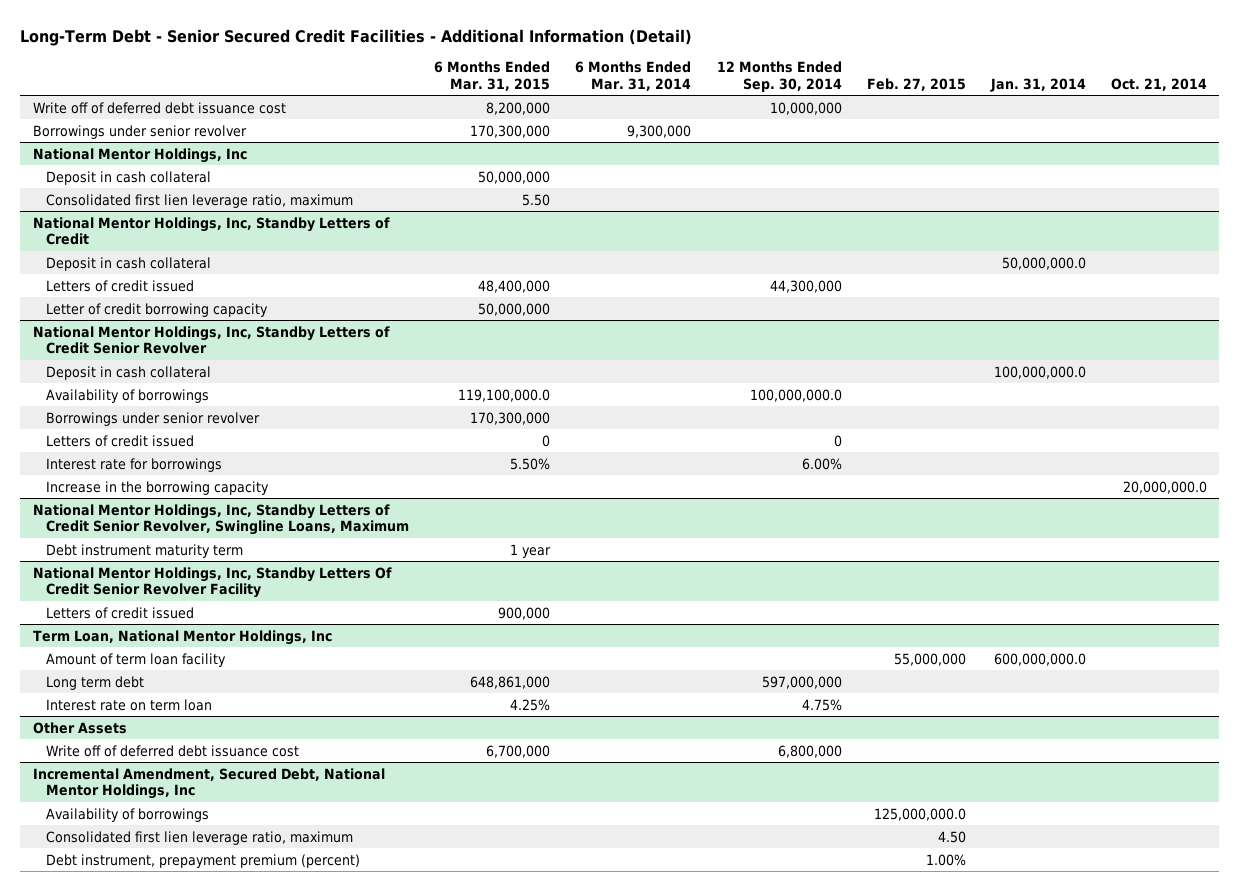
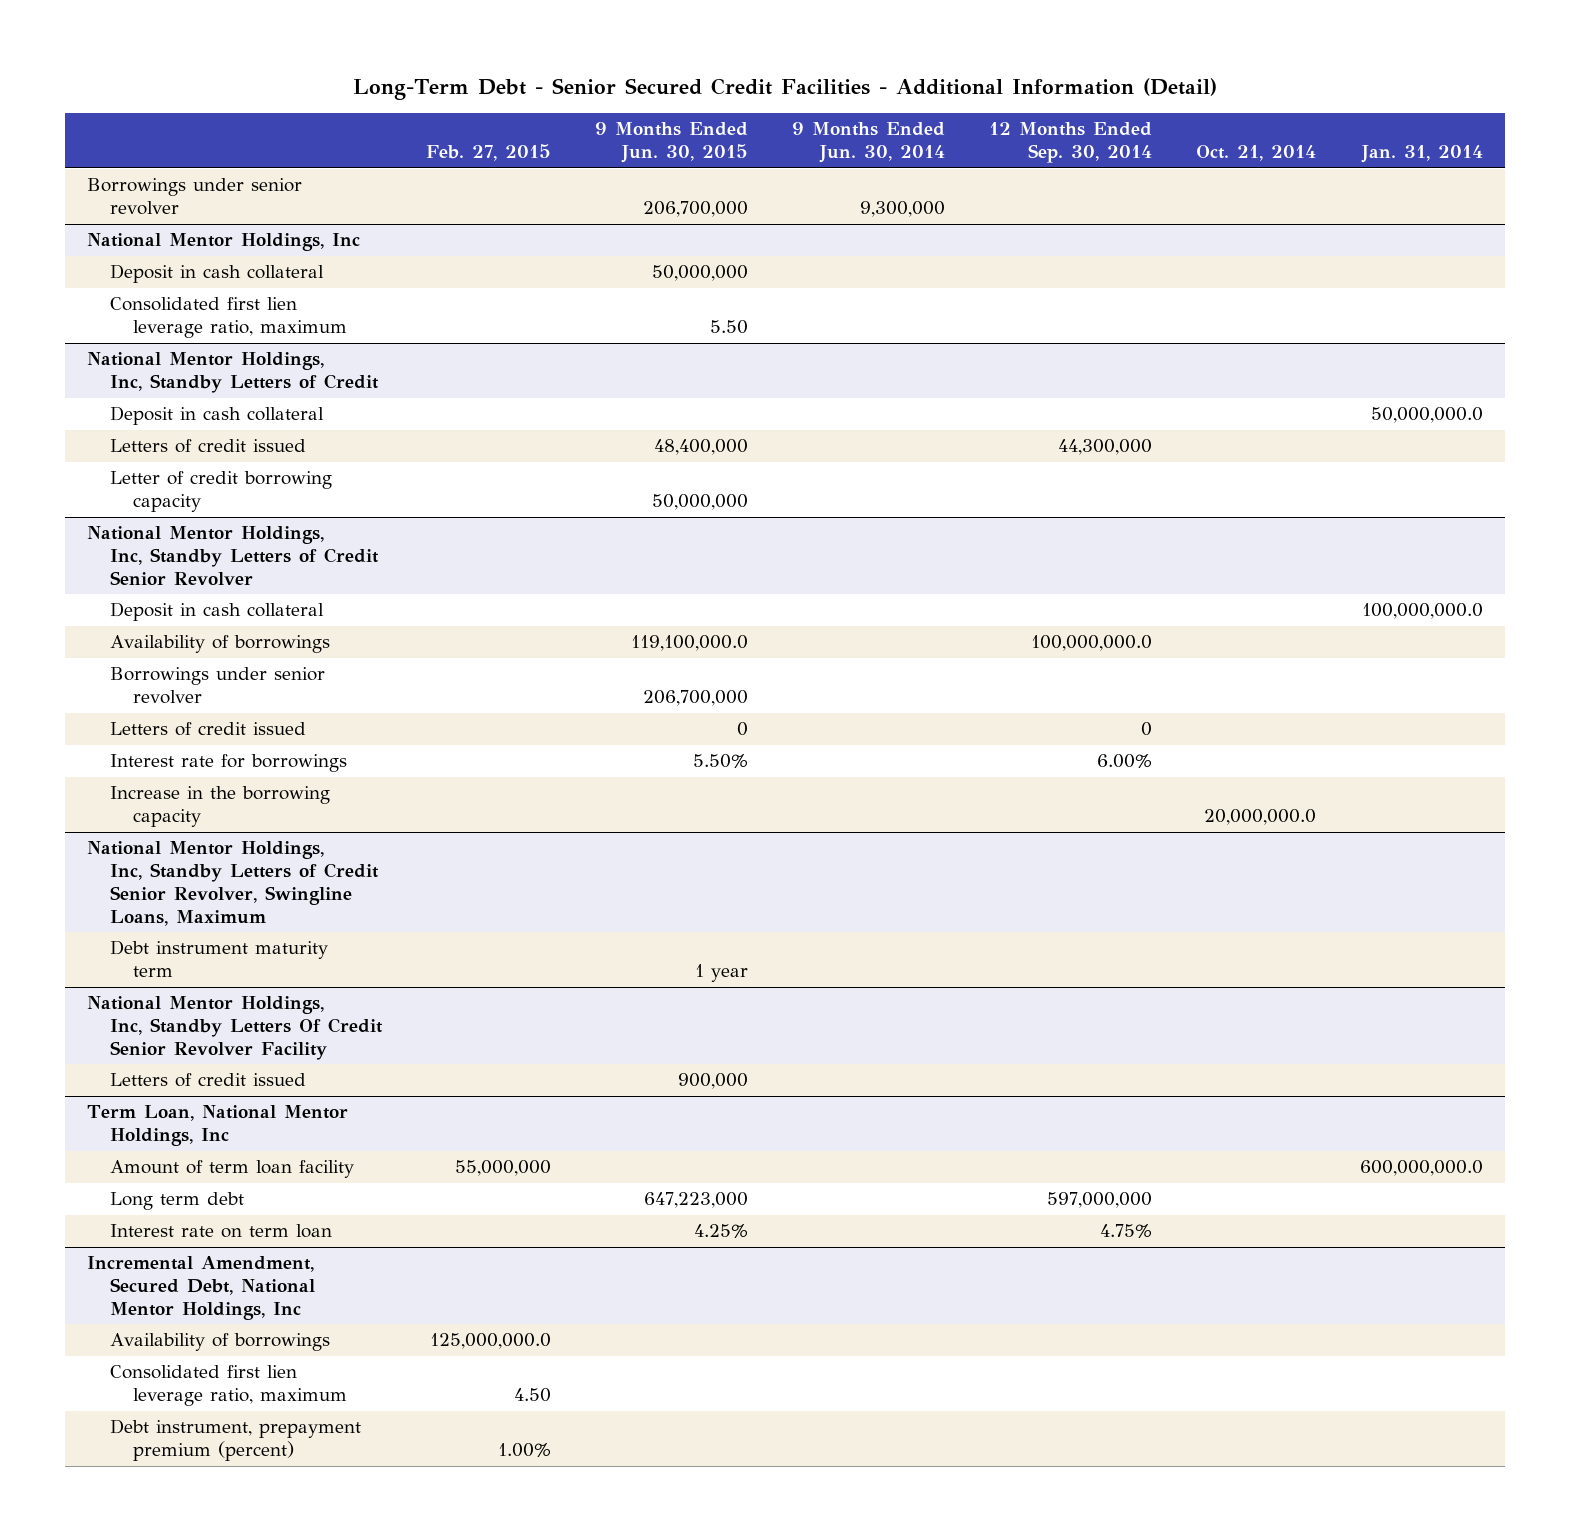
- | 6 Months Ended Mar. 31, 2015 | 6 Months Ended Mar. 31, 2014 | 12 Months Ended Sep. 30, 2014 | Feb. 27, 2015 | Jan. 31, 2014 | Oct. 21, 2014
+ | Feb. 27, 2015 | 9 Months Ended Jun. 30, 2015 | 9 Months Ended Jun. 30, 2014 | 12 Months Ended Sep. 30, 2014 | Oct. 21, 2014 | Jan. 31, 2014
- Write off of deferred debt issuance cost | 8,200,000 | | 10,000,000 | | |
- Other Assets
- Write off of deferred debt issuance cost | 6,700,000 | | 6,800,000 | | |

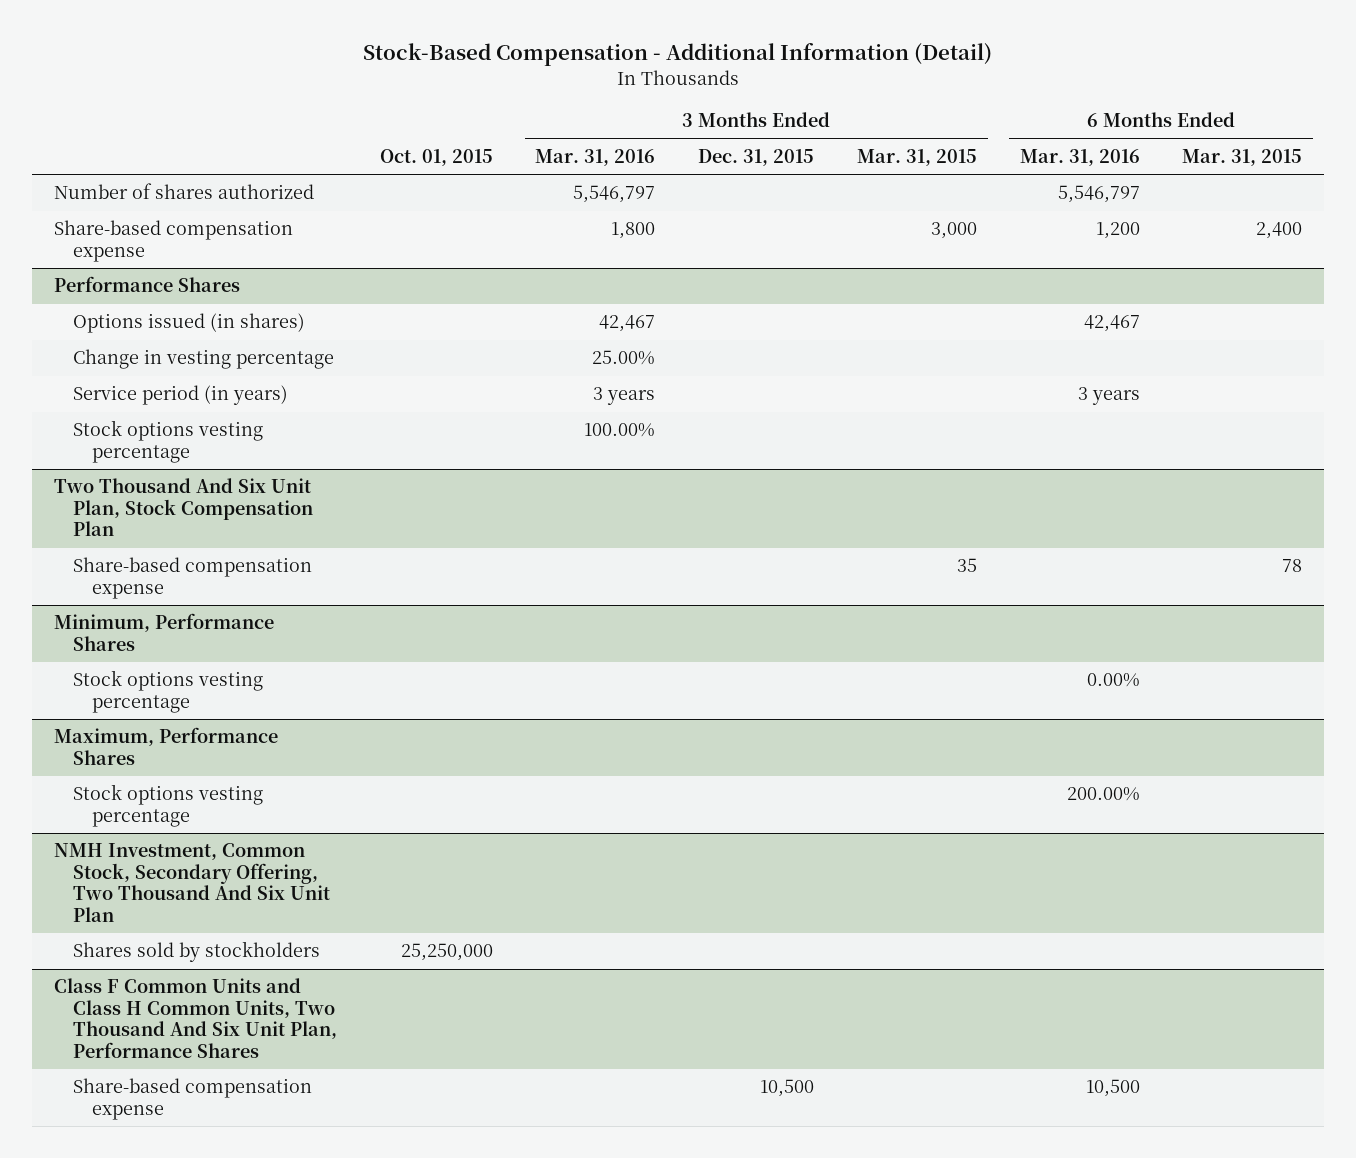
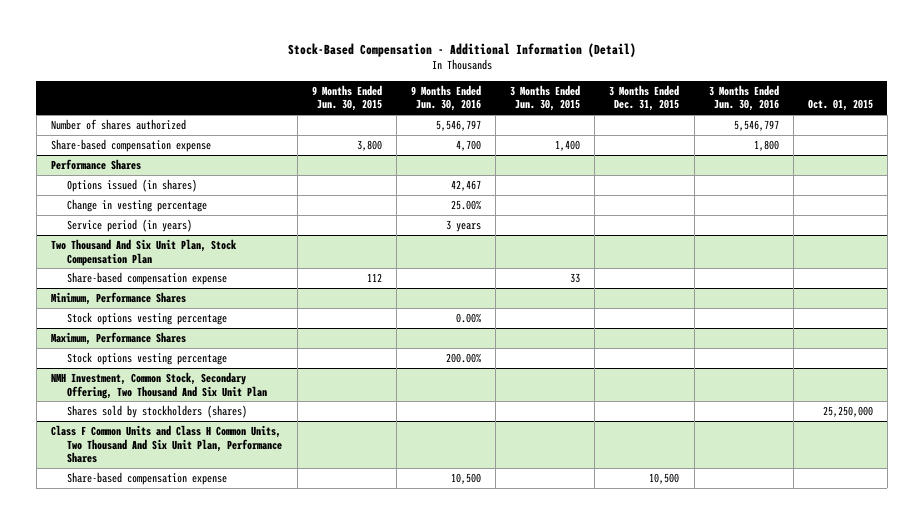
- | Oct. 01, 2015 | 3 Months Ended Mar. 31, 2016 | 3 Months Ended Dec. 31, 2015 | 3 Months Ended Mar. 31, 2015 | 6 Months Ended Mar. 31, 2016 | 6 Months Ended Mar. 31, 2015
+ | 9 Months Ended Jun. 30, 2015 | 9 Months Ended Jun. 30, 2016 | 3 Months Ended Jun. 30, 2015 | 3 Months Ended Dec. 31, 2015 | 3 Months Ended Jun. 30, 2016 | Oct. 01, 2015
@ Performance Shares
- Stock options vesting percentage | | 100.00% | | | |
@ NMH Investment, Common Stock, Secondary Offering, Two Thousand And Six Unit Plan
- Shares sold by stockholders | 25,250,000 | | | | |
+ Shares sold by stockholders (shares) | | | | | | 25,250,000

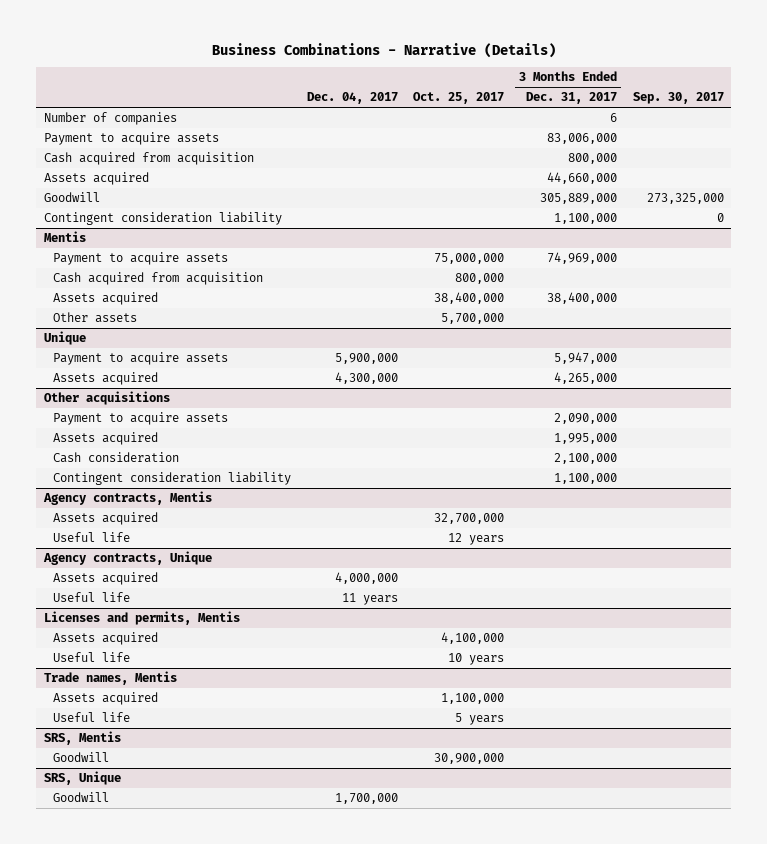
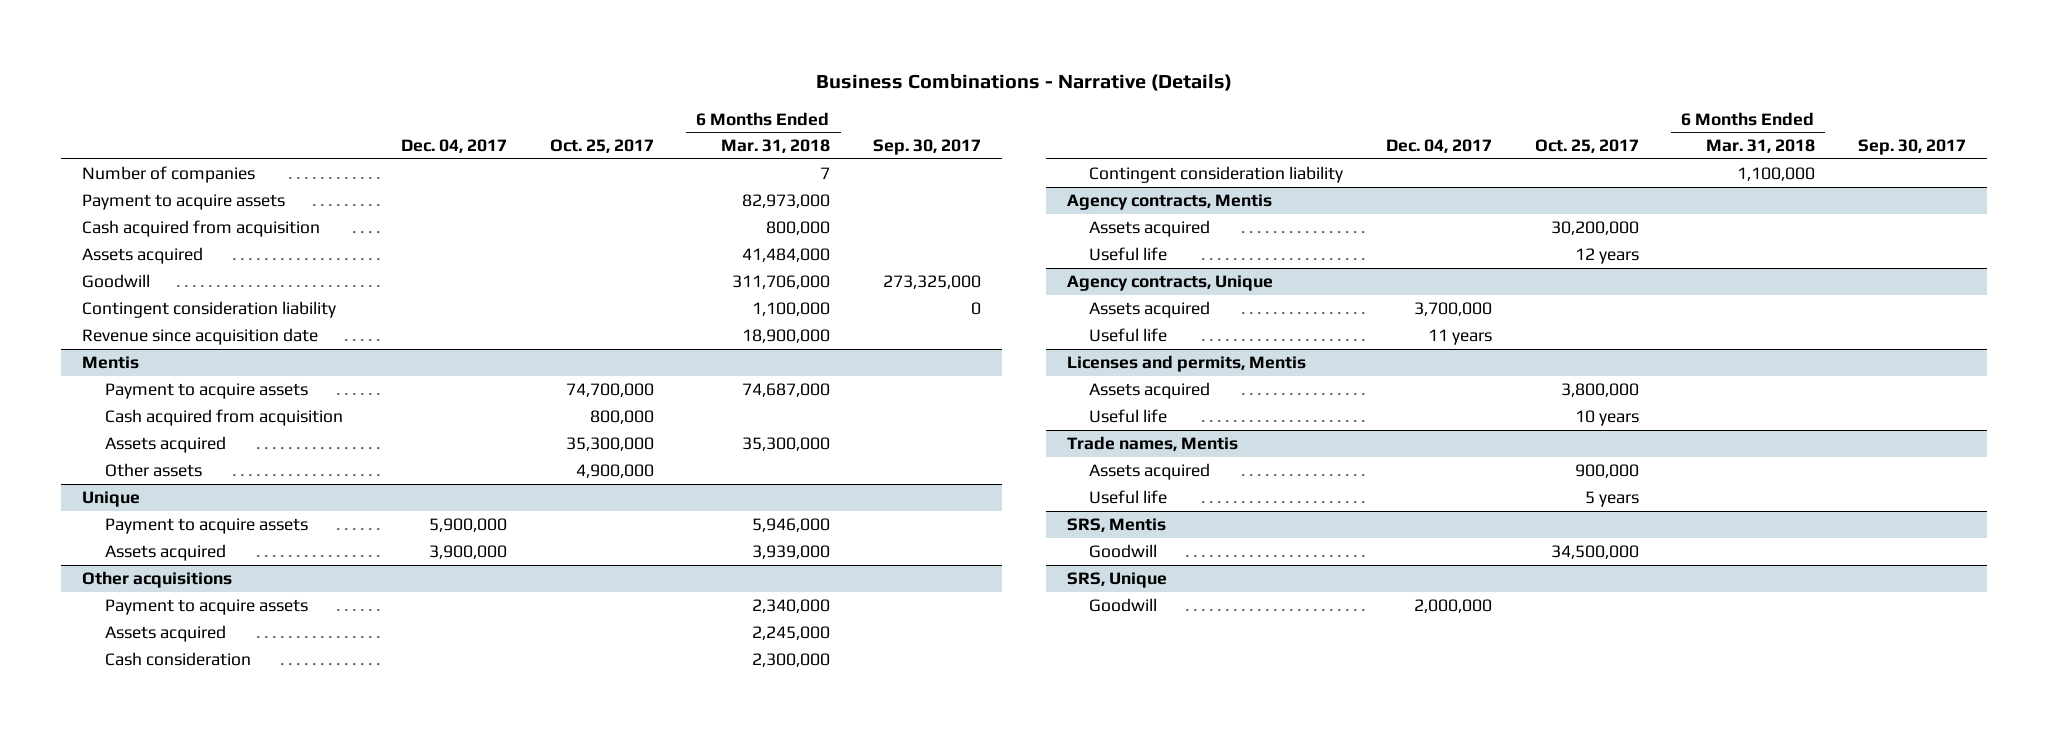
- | Dec. 04, 2017 | Oct. 25, 2017 | 3 Months Ended Dec. 31, 2017 | Sep. 30, 2017
+ | Dec. 04, 2017 | Oct. 25, 2017 | 6 Months Ended Mar. 31, 2018 | Sep. 30, 2017
+ Revenue since acquisition date | | | 18,900,000 |
@ Mentis
- Payment to acquire assets | | 75,000,000 | 74,969,000 |
+ Payment to acquire assets | | 74,700,000 | 74,687,000 |
- Assets acquired | | 38,400,000 | 38,400,000 |
- Other assets | | 5,700,000 | |
+ Assets acquired | | 35,300,000 | 35,300,000 |
+ Other assets | | 4,900,000 | |
@ Unique
- Assets acquired | 4,300,000 | | 4,265,000 |
+ Assets acquired | 3,900,000 | | 3,939,000 |
@ Agency contracts, Mentis
- Assets acquired | | 32,700,000 | |
+ Assets acquired | | 30,200,000 | |
@ Agency contracts, Unique
- Assets acquired | 4,000,000 | | |
+ Assets acquired | 3,700,000 | | |
@ Licenses and permits, Mentis
- Assets acquired | | 4,100,000 | |
+ Assets acquired | | 3,800,000 | |
@ Trade names, Mentis
- Assets acquired | | 1,100,000 | |
+ Assets acquired | | 900,000 | |
@ SRS, Mentis
- Goodwill | | 30,900,000 | |
+ Goodwill | | 34,500,000 | |
@ SRS, Unique
- Goodwill | 1,700,000 | | |
+ Goodwill | 2,000,000 | | |

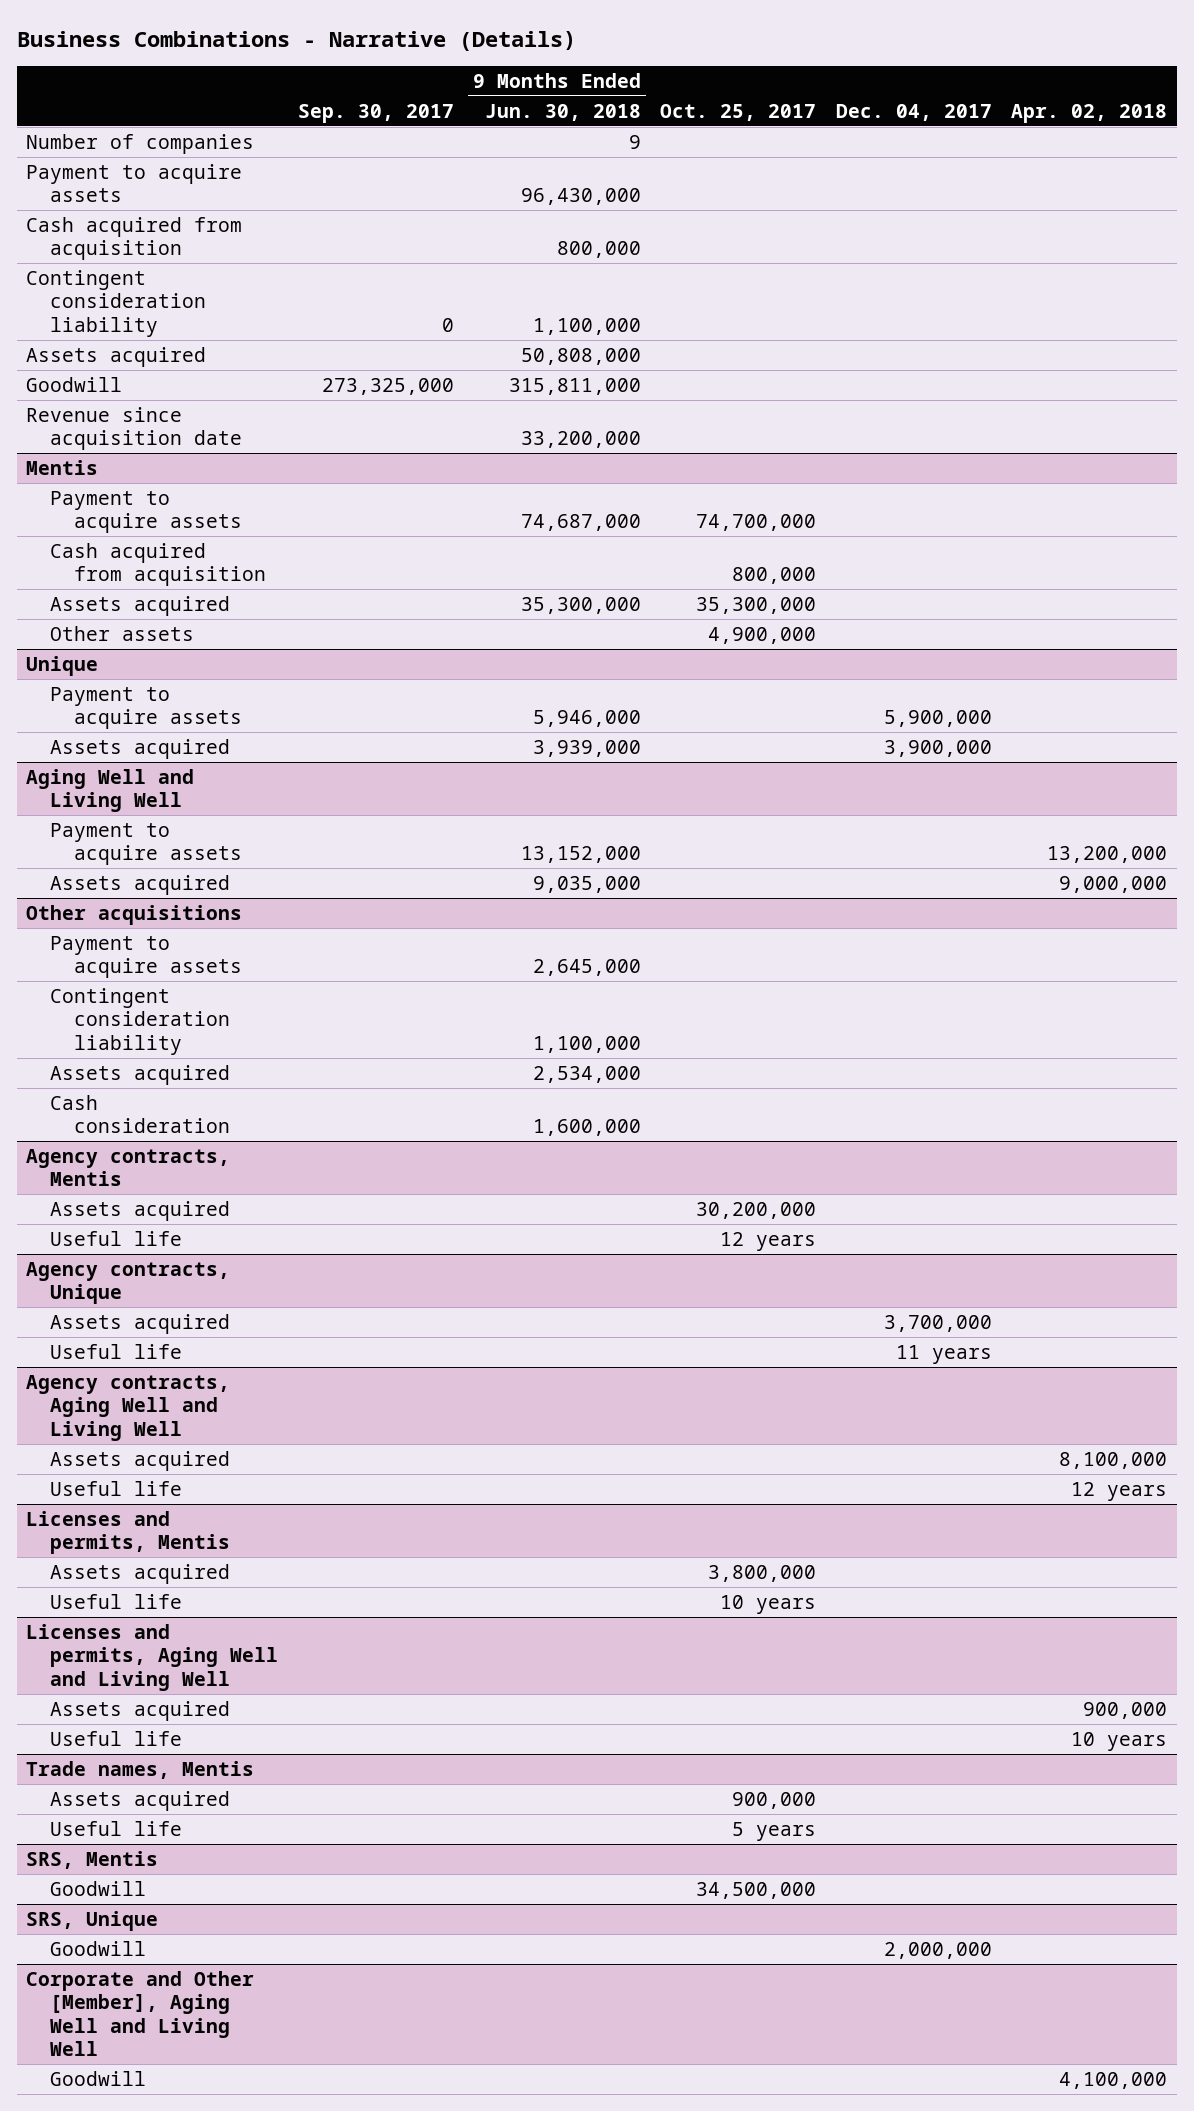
- | Dec. 04, 2017 | Oct. 25, 2017 | 6 Months Ended Mar. 31, 2018 | Sep. 30, 2017
+ | Sep. 30, 2017 | 9 Months Ended Jun. 30, 2018 | Oct. 25, 2017 | Dec. 04, 2017 | Apr. 02, 2018
moved up: Contingent consideration liability | 0 | 1,100,000 | | |
+ Aging Well and Living Well
+ Payment to acquire assets | | 13,152,000 | | | 13,200,000
+ Assets acquired | | 9,035,000 | | | 9,000,000
@ Other acquisitions
moved up: Contingent consideration liability | | 1,100,000 | | |
+ Agency contracts, Aging Well and Living Well
+ Assets acquired | | | | | 8,100,000
+ Useful life | | | | | 12 years
+ Licenses and permits, Aging Well and Living Well
+ Assets acquired | | | | | 900,000
+ Useful life | | | | | 10 years
+ Corporate and Other [Member], Aging Well and Living Well
+ Goodwill | | | | | 4,100,000

